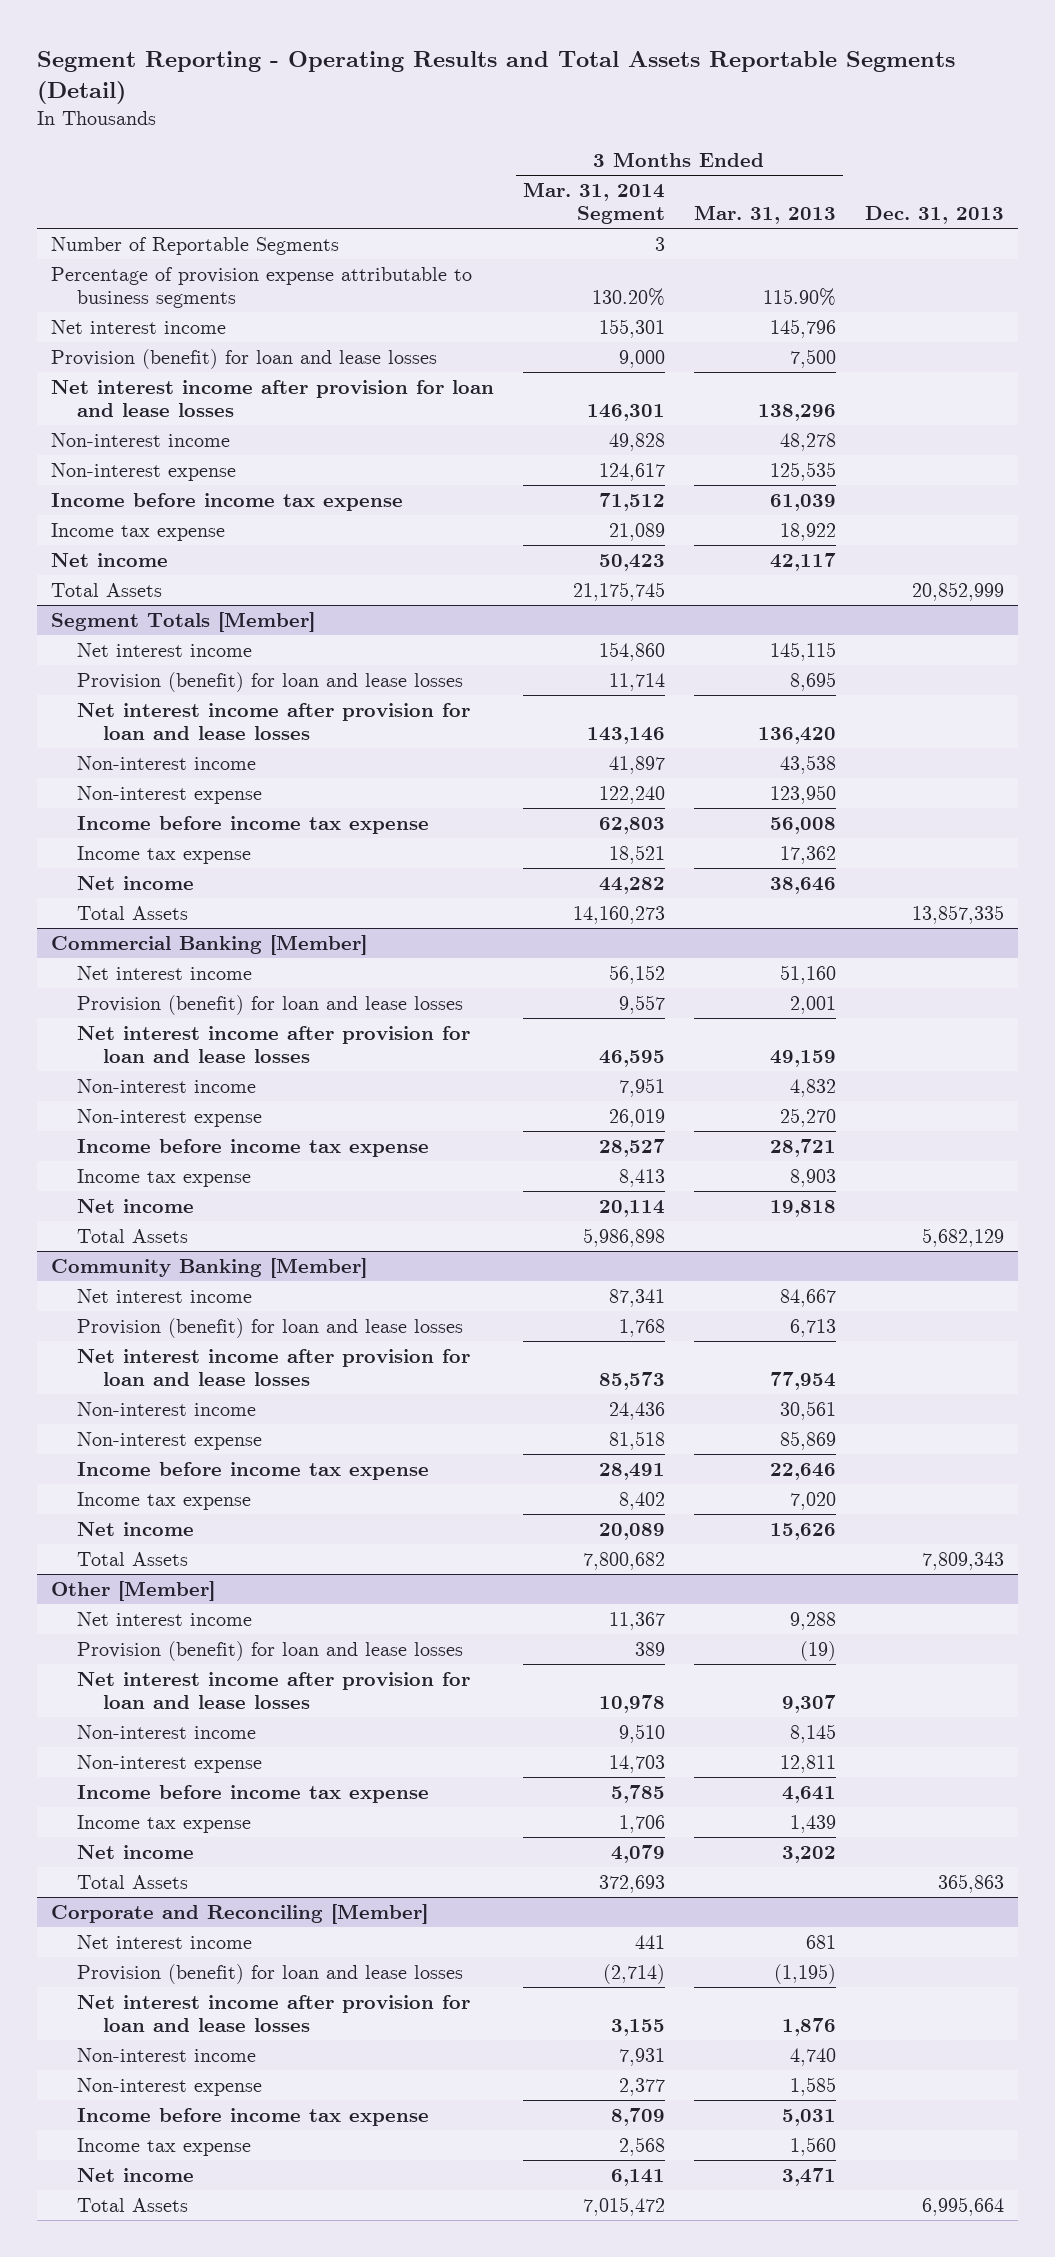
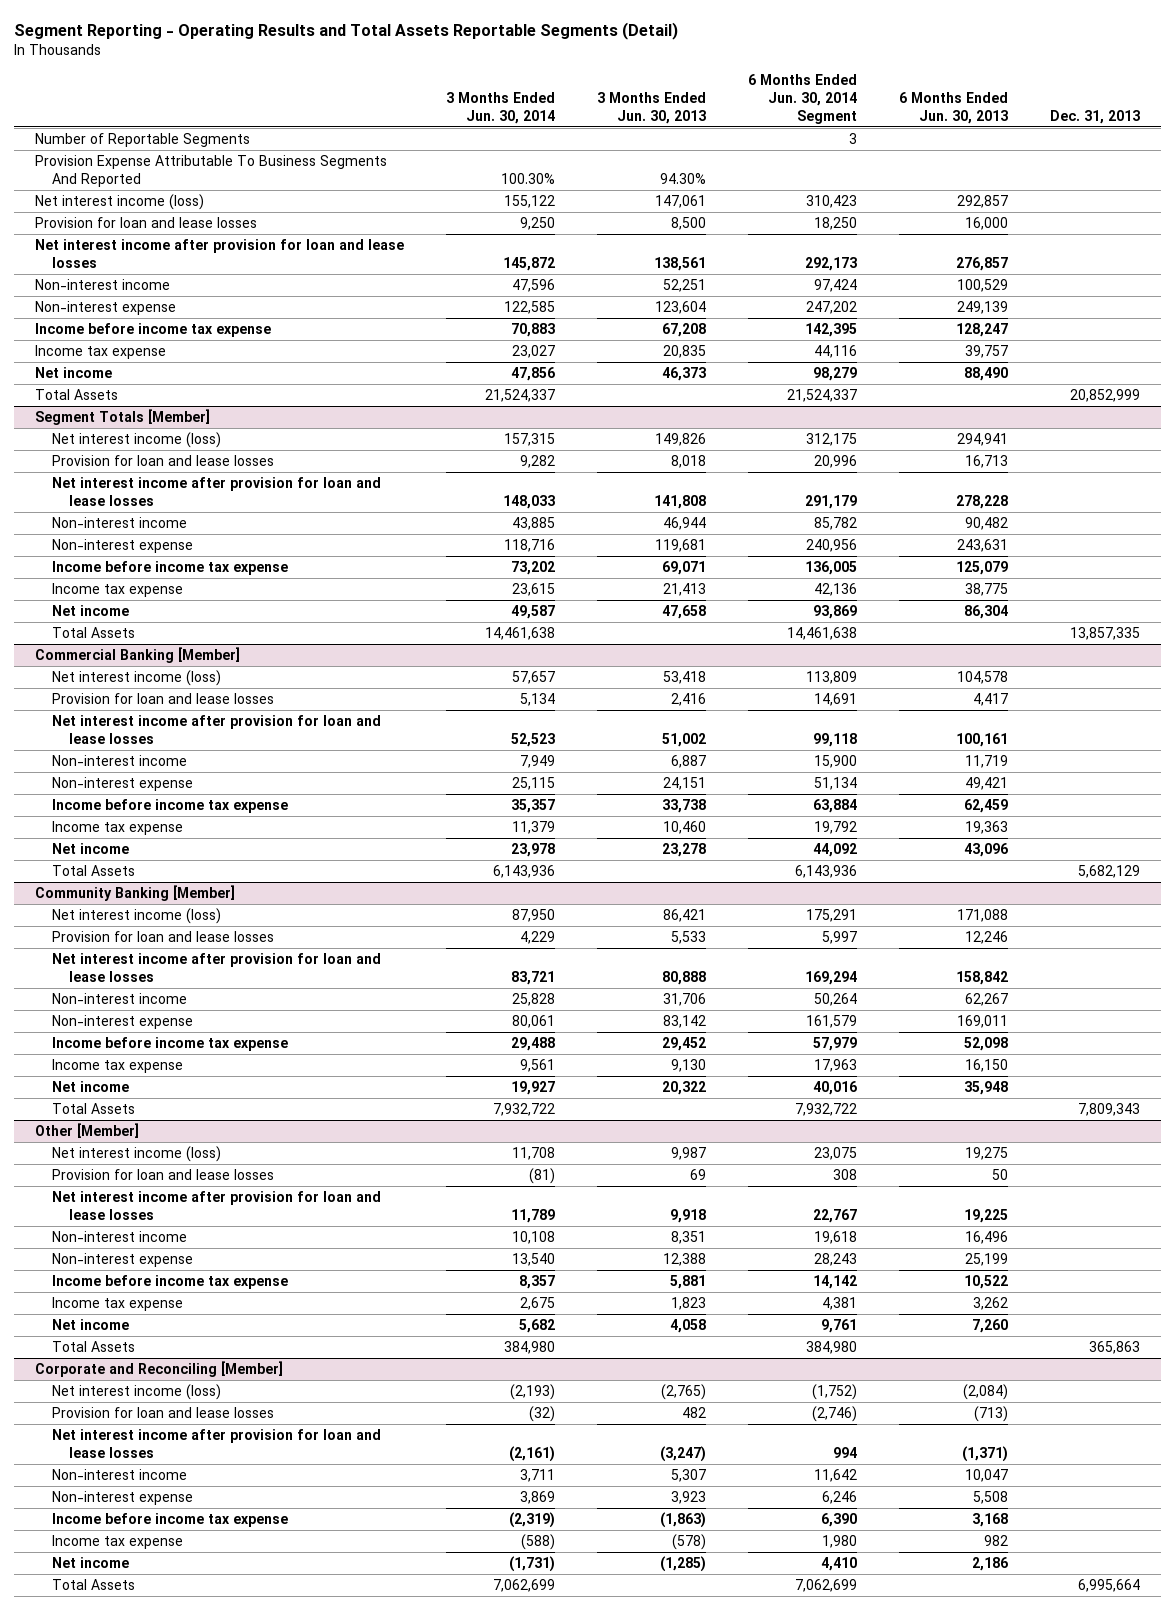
- | 3 Months Ended Mar. 31, 2014 Segment | 3 Months Ended Mar. 31, 2013 | Dec. 31, 2013
+ | 3 Months Ended Jun. 30, 2014 | 3 Months Ended Jun. 30, 2013 | 6 Months Ended Jun. 30, 2014 Segment | 6 Months Ended Jun. 30, 2013 | Dec. 31, 2013
- Percentage of provision expense attributable to business segments | 130.20% | 115.90% |
- Net interest income | 155,301 | 145,796 |
- Provision (benefit) for loan and lease losses | 9,000 | 7,500 |
+ Provision Expense Attributable To Business Segments And Reported | 100.30% | 94.30% | | |
+ Net interest income (loss) | 155,122 | 147,061 | 310,423 | 292,857 |
+ Provision for loan and lease losses | 9,250 | 8,500 | 18,250 | 16,000 |
@ Segment Totals [Member]
- Net interest income | 154,860 | 145,115 |
- Provision (benefit) for loan and lease losses | 11,714 | 8,695 |
+ Net interest income (loss) | 157,315 | 149,826 | 312,175 | 294,941 |
+ Provision for loan and lease losses | 9,282 | 8,018 | 20,996 | 16,713 |
@ Commercial Banking [Member]
- Net interest income | 56,152 | 51,160 |
- Provision (benefit) for loan and lease losses | 9,557 | 2,001 |
+ Net interest income (loss) | 57,657 | 53,418 | 113,809 | 104,578 |
+ Provision for loan and lease losses | 5,134 | 2,416 | 14,691 | 4,417 |
@ Community Banking [Member]
- Net interest income | 87,341 | 84,667 |
- Provision (benefit) for loan and lease losses | 1,768 | 6,713 |
+ Net interest income (loss) | 87,950 | 86,421 | 175,291 | 171,088 |
+ Provision for loan and lease losses | 4,229 | 5,533 | 5,997 | 12,246 |
@ Other [Member]
- Net interest income | 11,367 | 9,288 |
- Provision (benefit) for loan and lease losses | 389 | (19) |
+ Net interest income (loss) | 11,708 | 9,987 | 23,075 | 19,275 |
+ Provision for loan and lease losses | (81) | 69 | 308 | 50 |
@ Corporate and Reconciling [Member]
- Net interest income | 441 | 681 |
- Provision (benefit) for loan and lease losses | (2,714) | (1,195) |
+ Net interest income (loss) | (2,193) | (2,765) | (1,752) | (2,084) |
+ Provision for loan and lease losses | (32) | 482 | (2,746) | (713) |

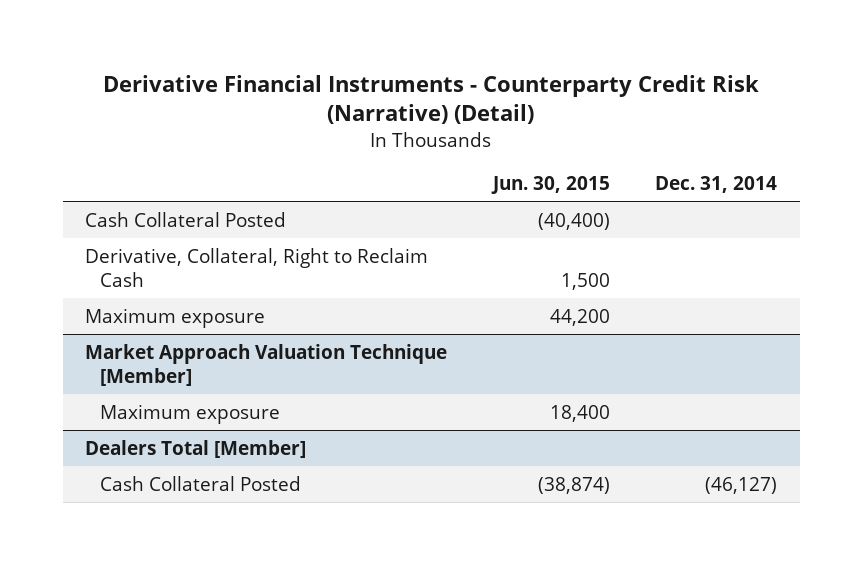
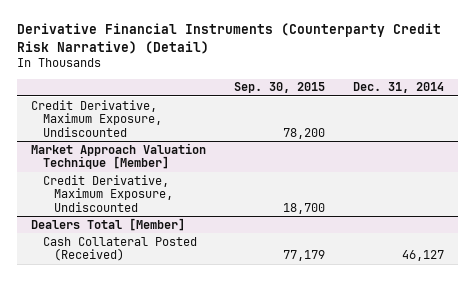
- Derivative Financial Instruments - Counterparty Credit Risk (Narrative) (Detail)
+ Derivative Financial Instruments (Counterparty Credit Risk Narrative) (Detail)
- | Jun. 30, 2015 | Dec. 31, 2014
+ | Sep. 30, 2015 | Dec. 31, 2014
- Cash Collateral Posted | (40,400) |
- Derivative, Collateral, Right to Reclaim Cash | 1,500 |
- Maximum exposure | 44,200 |
+ Credit Derivative, Maximum Exposure, Undiscounted | 78,200 |
@ Market Approach Valuation Technique [Member]
- Maximum exposure | 18,400 |
+ Credit Derivative, Maximum Exposure, Undiscounted | 18,700 |
@ Dealers Total [Member]
- Cash Collateral Posted | (38,874) | (46,127)
+ Cash Collateral Posted (Received) | 77,179 | 46,127

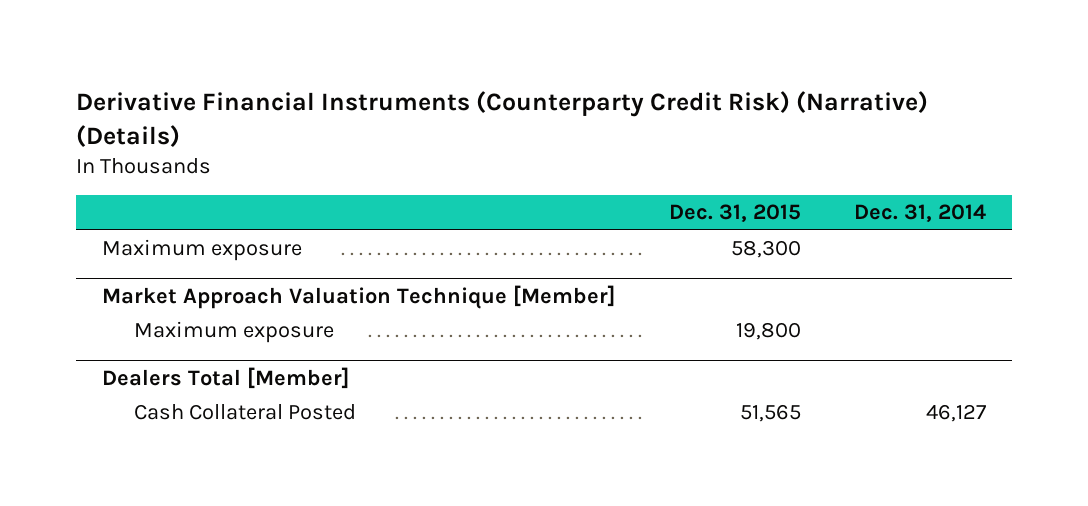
- Derivative Financial Instruments (Counterparty Credit Risk Narrative) (Detail)
+ Derivative Financial Instruments (Counterparty Credit Risk) (Narrative) (Details)
- | Sep. 30, 2015 | Dec. 31, 2014
+ | Dec. 31, 2015 | Dec. 31, 2014
- Credit Derivative, Maximum Exposure, Undiscounted | 78,200 |
+ Maximum exposure | 58,300 |
@ Market Approach Valuation Technique [Member]
- Credit Derivative, Maximum Exposure, Undiscounted | 18,700 |
+ Maximum exposure | 19,800 |
@ Dealers Total [Member]
- Cash Collateral Posted (Received) | 77,179 | 46,127
+ Cash Collateral Posted | 51,565 | 46,127

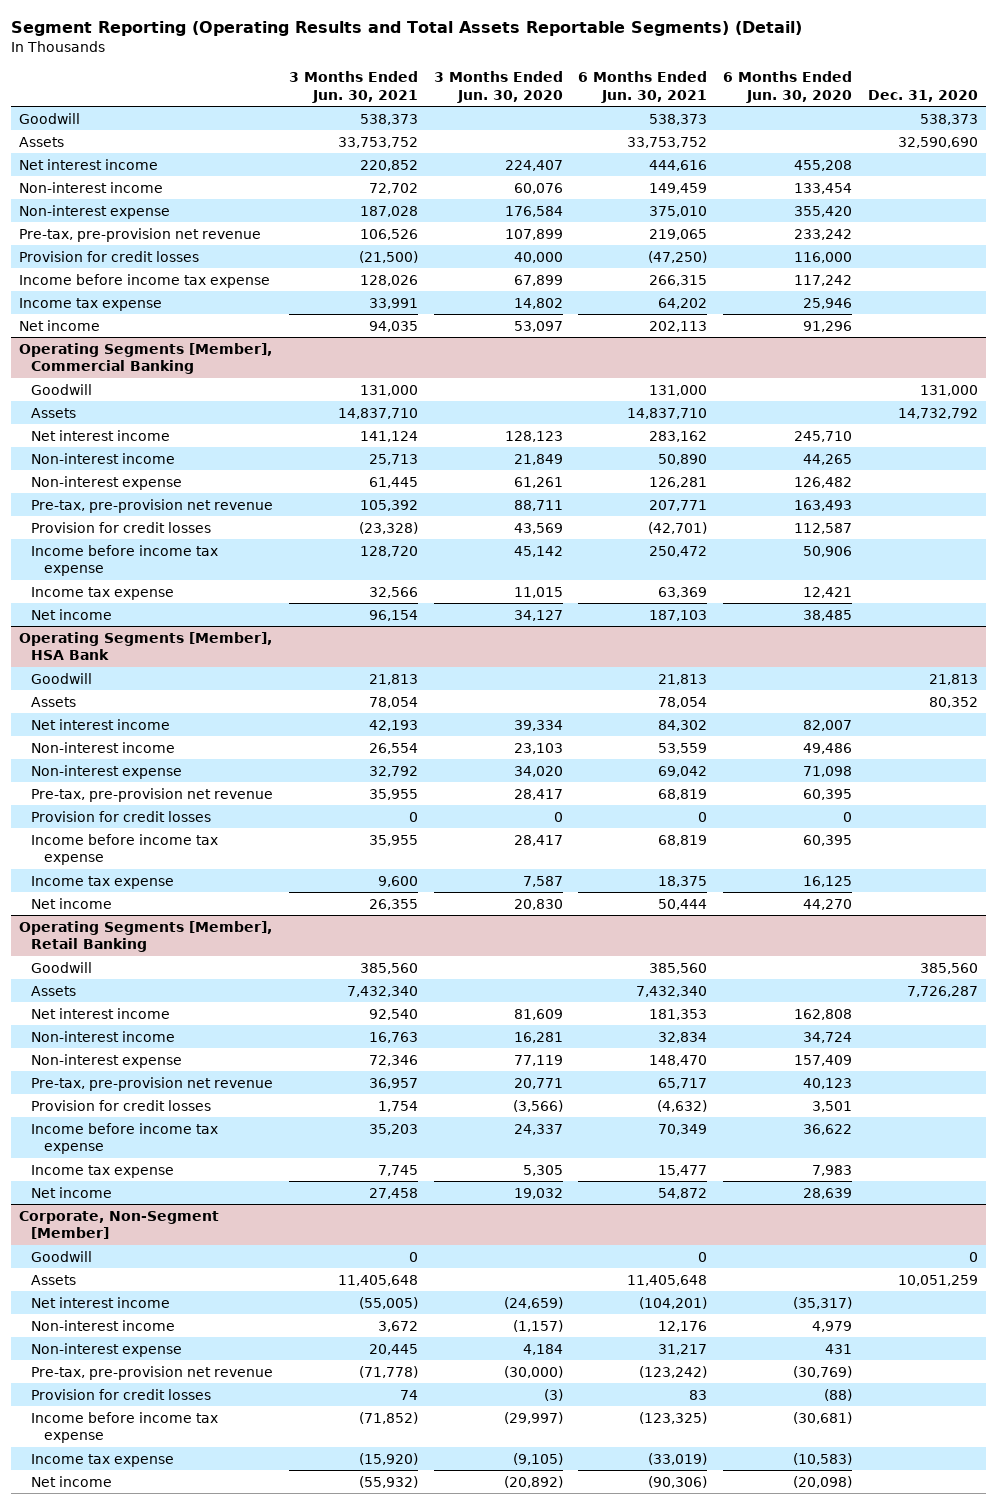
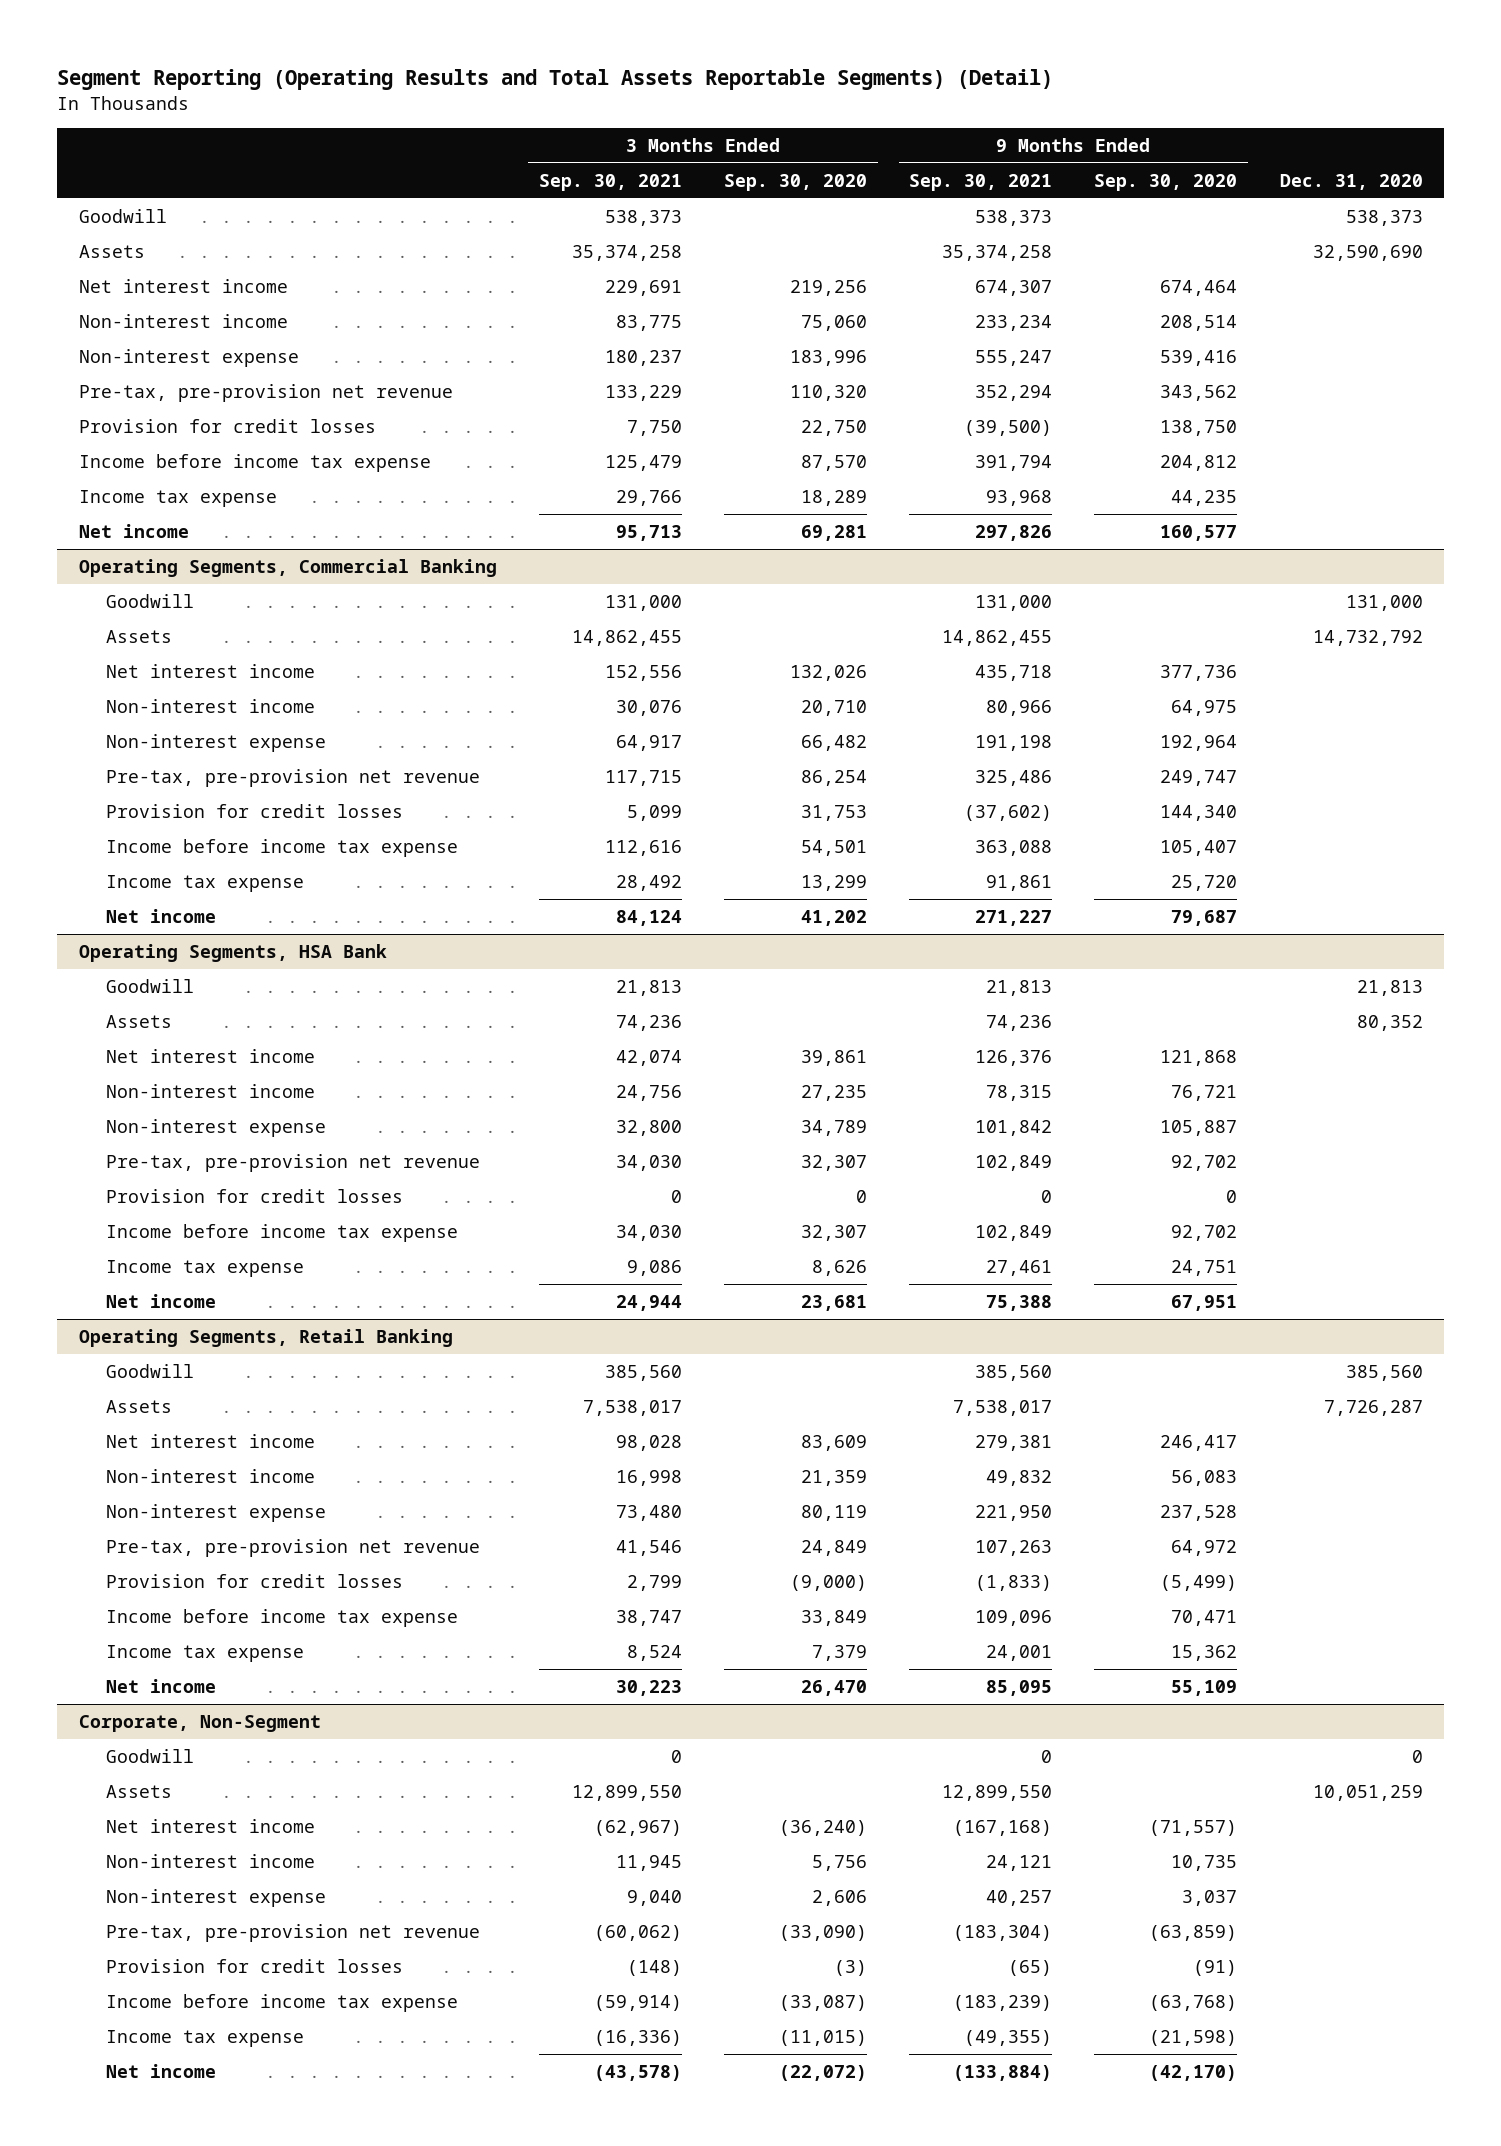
- | 3 Months Ended Jun. 30, 2021 | 3 Months Ended Jun. 30, 2020 | 6 Months Ended Jun. 30, 2021 | 6 Months Ended Jun. 30, 2020 | Dec. 31, 2020
+ | 3 Months Ended Sep. 30, 2021 | 3 Months Ended Sep. 30, 2020 | 9 Months Ended Sep. 30, 2021 | 9 Months Ended Sep. 30, 2020 | Dec. 31, 2020
- Operating Segments [Member], Commercial Banking
+ Operating Segments, Commercial Banking
- Operating Segments [Member], HSA Bank
+ Operating Segments, HSA Bank
- Operating Segments [Member], Retail Banking
+ Operating Segments, Retail Banking
- Corporate, Non-Segment [Member]
+ Corporate, Non-Segment

